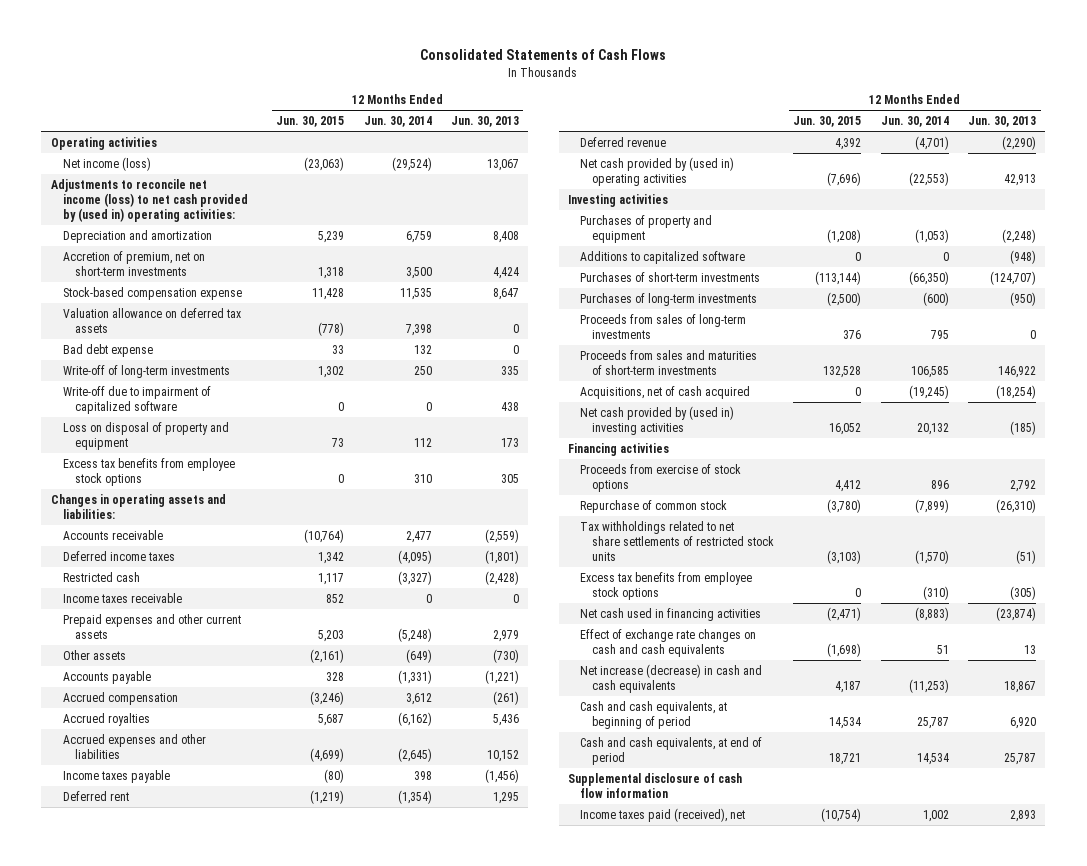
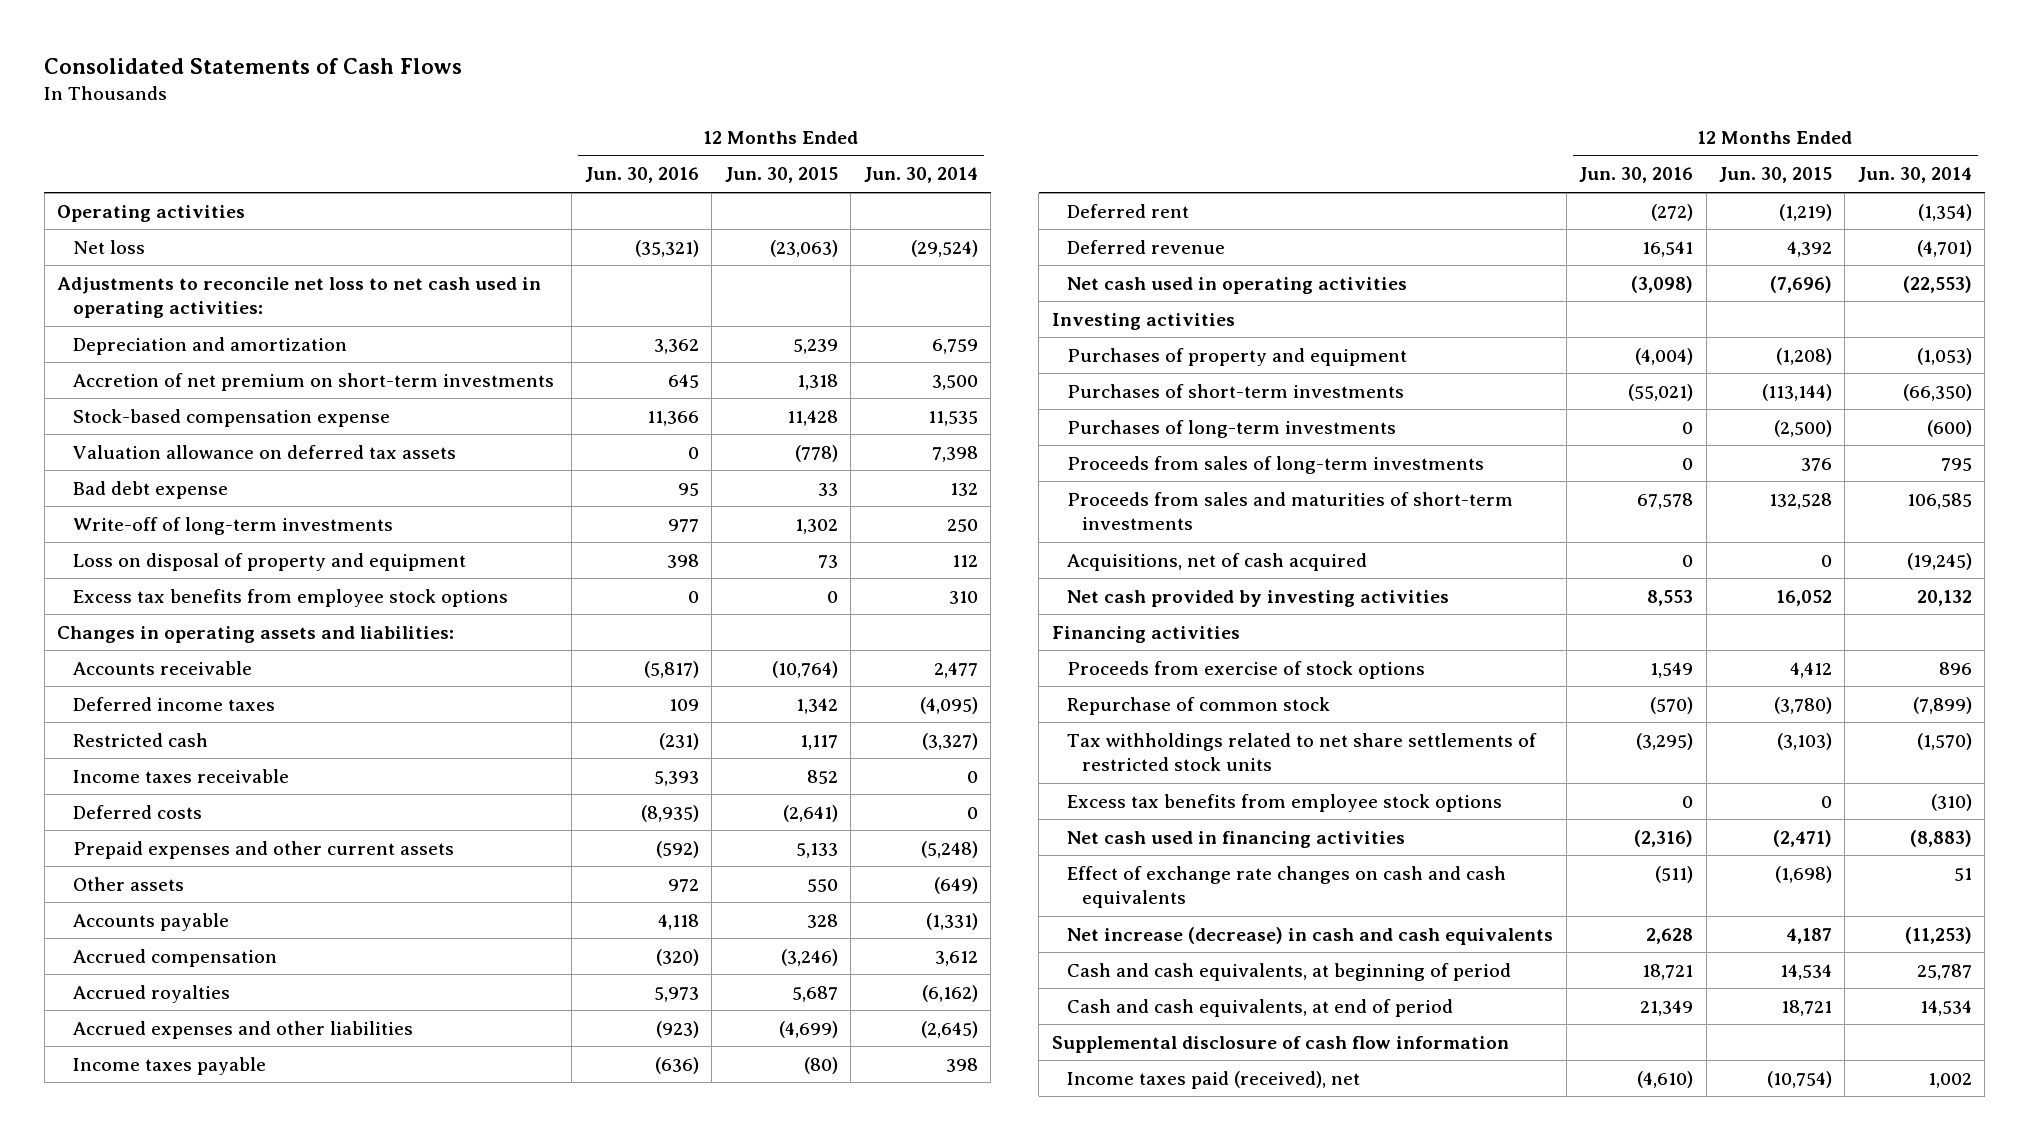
- | 12 Months Ended Jun. 30, 2015 | 12 Months Ended Jun. 30, 2014 | 12 Months Ended Jun. 30, 2013
+ | 12 Months Ended Jun. 30, 2016 | 12 Months Ended Jun. 30, 2015 | 12 Months Ended Jun. 30, 2014
- Net income (loss) | (23,063) | (29,524) | 13,067
- Adjustments to reconcile net income (loss) to net cash provided by (used in) operating activities:
+ Net loss | (35,321) | (23,063) | (29,524)
+ Adjustments to reconcile net loss to net cash used in operating activities:
- Accretion of premium, net on short-term investments | 1,318 | 3,500 | 4,424
+ Accretion of net premium on short-term investments | 645 | 1,318 | 3,500
- Write-off due to impairment of capitalized software | 0 | 0 | 438
- Prepaid expenses and other current assets | 5,203 | (5,248) | 2,979
- Other assets | (2,161) | (649) | (730)
+ Deferred costs | (8,935) | (2,641) | 0
+ Prepaid expenses and other current assets | (592) | 5,133 | (5,248)
+ Other assets | 972 | 550 | (649)
- Net cash provided by (used in) operating activities | (7,696) | (22,553) | 42,913
+ Net cash used in operating activities | (3,098) | (7,696) | (22,553)
- Additions to capitalized software | 0 | 0 | (948)
- Net cash provided by (used in) investing activities | 16,052 | 20,132 | (185)
+ Net cash provided by investing activities | 8,553 | 16,052 | 20,132

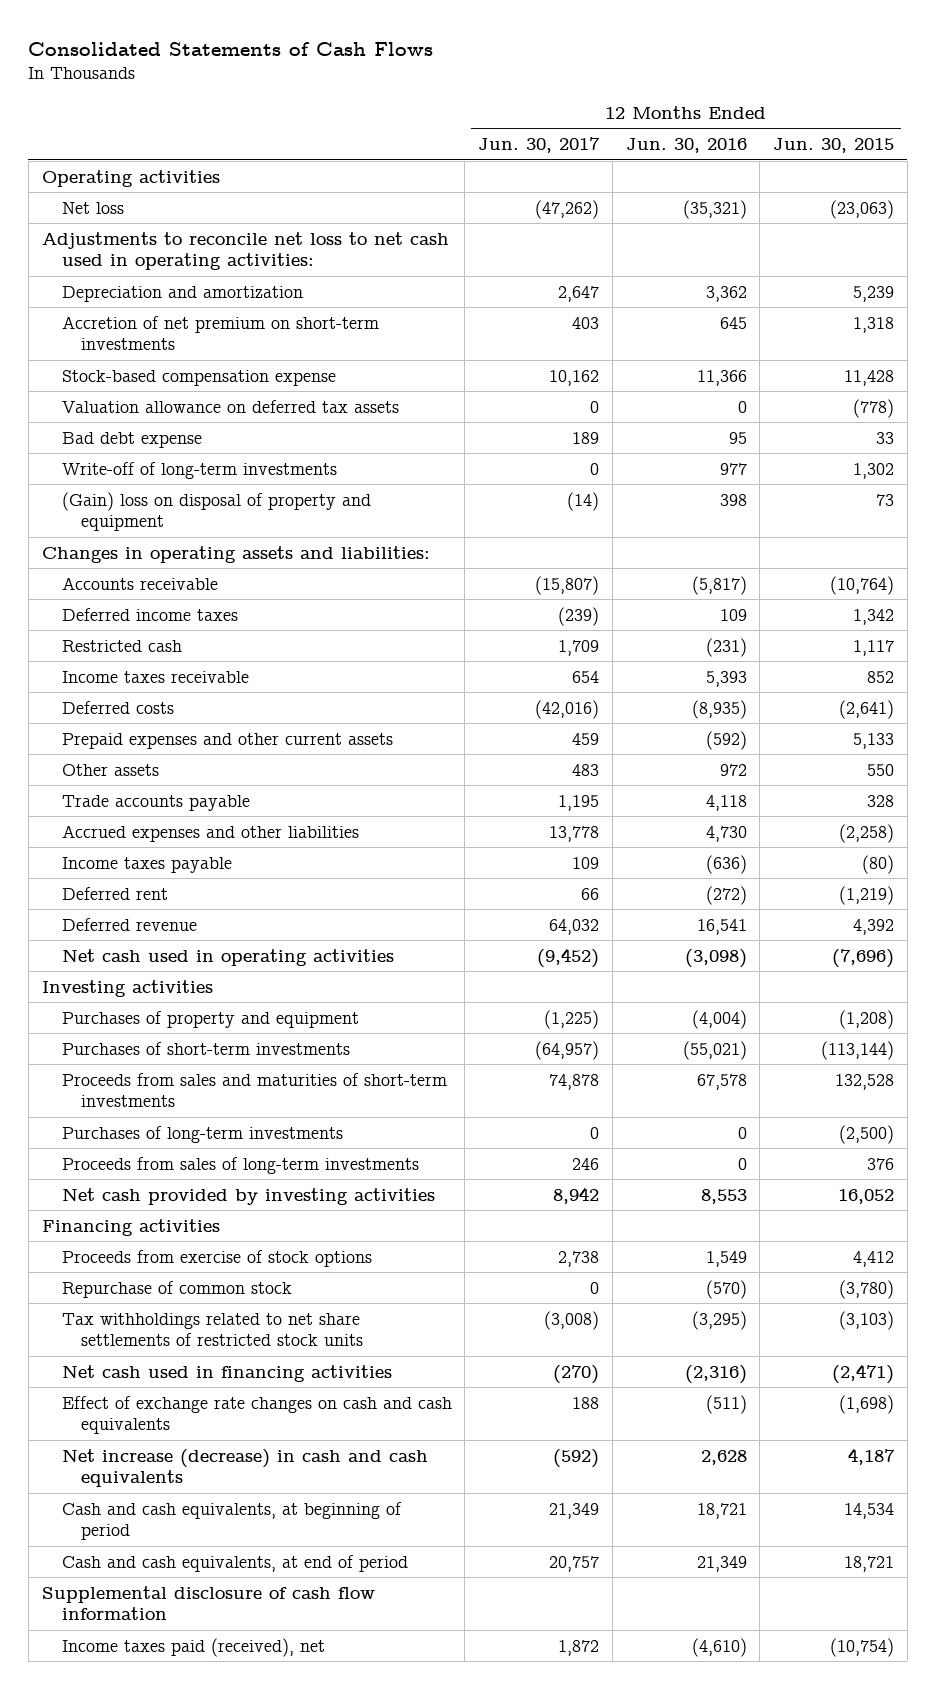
- | 12 Months Ended Jun. 30, 2016 | 12 Months Ended Jun. 30, 2015 | 12 Months Ended Jun. 30, 2014
+ | 12 Months Ended Jun. 30, 2017 | 12 Months Ended Jun. 30, 2016 | 12 Months Ended Jun. 30, 2015
- Loss on disposal of property and equipment | 398 | 73 | 112
- Excess tax benefits from employee stock options | 0 | 0 | 310
+ (Gain) loss on disposal of property and equipment | (14) | 398 | 73
- Accounts payable | 4,118 | 328 | (1,331)
- Accrued compensation | (320) | (3,246) | 3,612
- Accrued royalties | 5,973 | 5,687 | (6,162)
- Accrued expenses and other liabilities | (923) | (4,699) | (2,645)
+ Trade accounts payable | 1,195 | 4,118 | 328
+ Accrued expenses and other liabilities | 13,778 | 4,730 | (2,258)
moved up: Proceeds from sales and maturities of short-term investments | 74,878 | 67,578 | 132,528
- Acquisitions, net of cash acquired | 0 | 0 | (19,245)
- Excess tax benefits from employee stock options | 0 | 0 | (310)

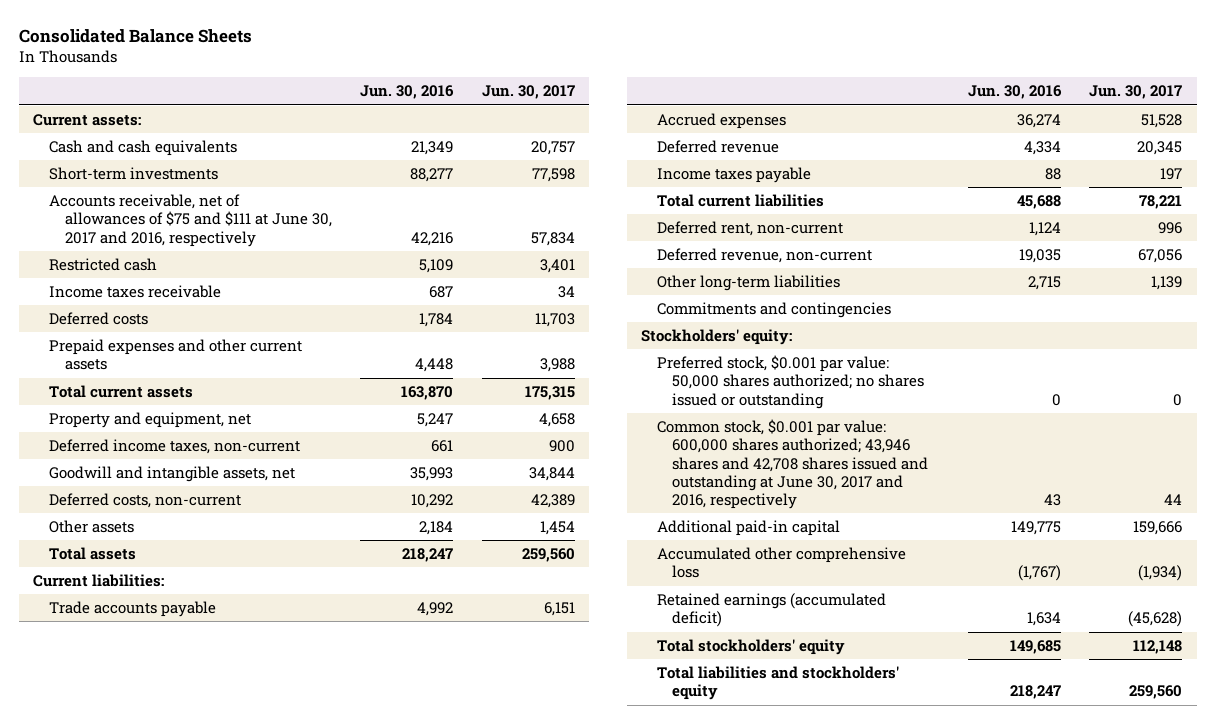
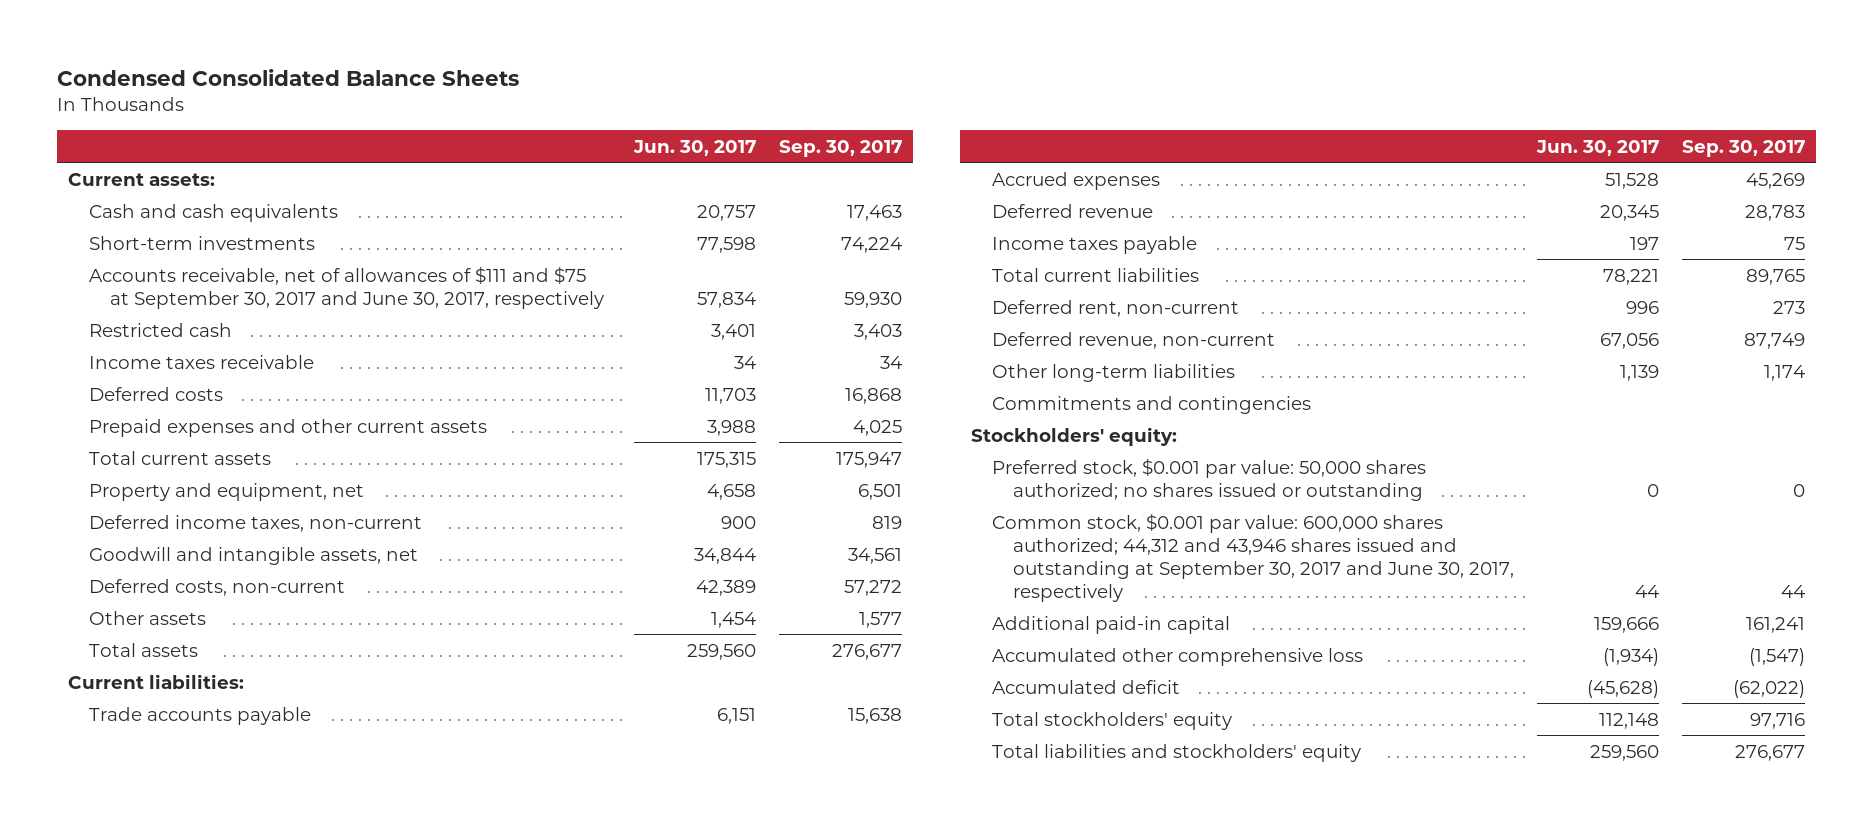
- Consolidated Balance Sheets
+ Condensed Consolidated Balance Sheets
- | Jun. 30, 2016 | Jun. 30, 2017
+ | Jun. 30, 2017 | Sep. 30, 2017
- Accounts receivable, net of allowances of $75 and $111 at June 30, 2017 and 2016, respectively | 42,216 | 57,834
+ Accounts receivable, net of allowances of $111 and $75 at September 30, 2017 and June 30, 2017, respectively | 57,834 | 59,930
- Common stock, $0.001 par value: 600,000 shares authorized; 43,946 shares and 42,708 shares issued and outstanding at June 30, 2017 and 2016, respectively | 43 | 44
+ Common stock, $0.001 par value: 600,000 shares authorized; 44,312 and 43,946 shares issued and outstanding at September 30, 2017 and June 30, 2017, respectively | 44 | 44
- Retained earnings (accumulated deficit) | 1,634 | (45,628)
+ Accumulated deficit | (45,628) | (62,022)

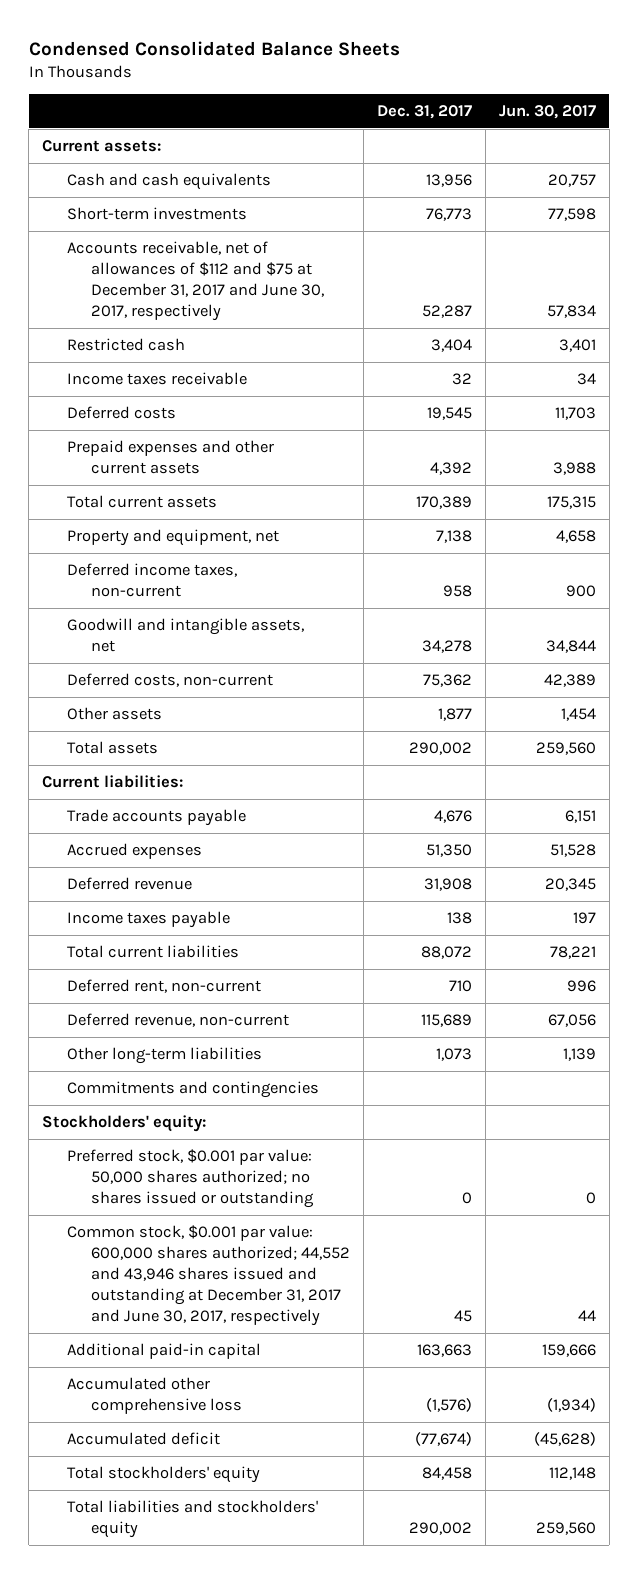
- | Jun. 30, 2017 | Sep. 30, 2017
+ | Dec. 31, 2017 | Jun. 30, 2017
- Accounts receivable, net of allowances of $111 and $75 at September 30, 2017 and June 30, 2017, respectively | 57,834 | 59,930
+ Accounts receivable, net of allowances of $112 and $75 at December 31, 2017 and June 30, 2017, respectively | 52,287 | 57,834
- Common stock, $0.001 par value: 600,000 shares authorized; 44,312 and 43,946 shares issued and outstanding at September 30, 2017 and June 30, 2017, respectively | 44 | 44
+ Common stock, $0.001 par value: 600,000 shares authorized; 44,552 and 43,946 shares issued and outstanding at December 31, 2017 and June 30, 2017, respectively | 45 | 44

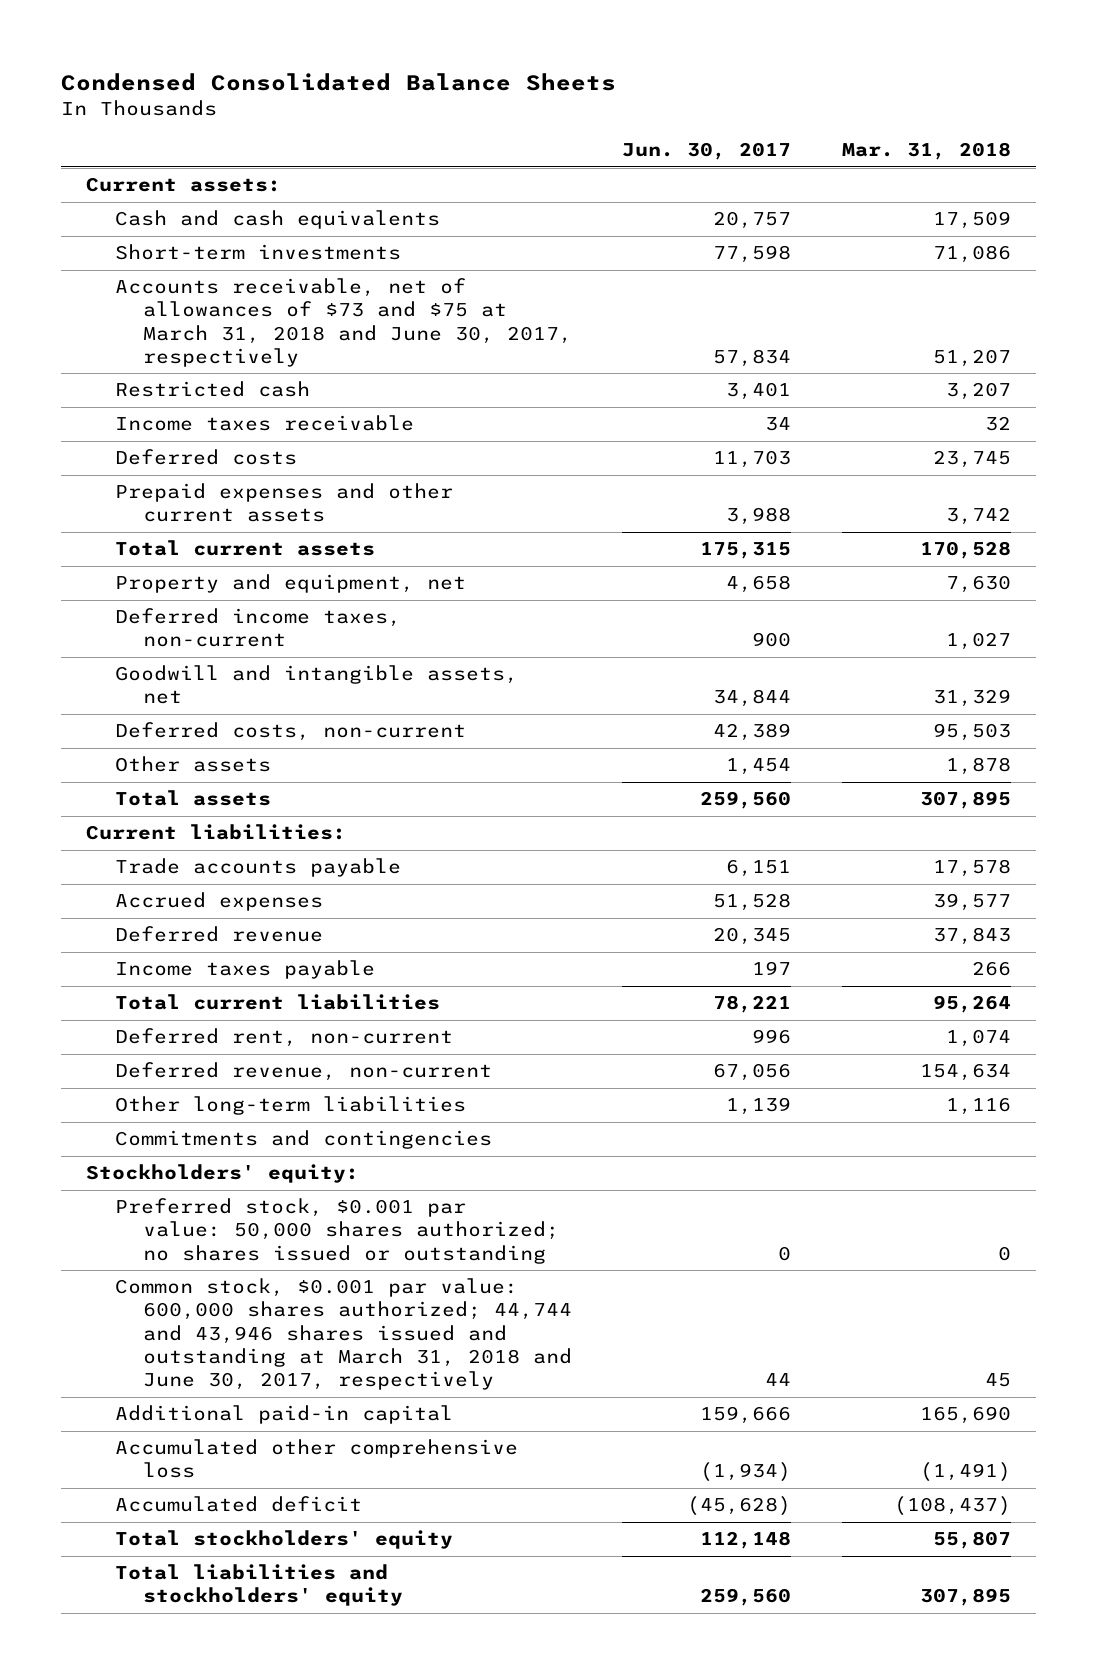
- | Dec. 31, 2017 | Jun. 30, 2017
+ | Jun. 30, 2017 | Mar. 31, 2018
- Accounts receivable, net of allowances of $112 and $75 at December 31, 2017 and June 30, 2017, respectively | 52,287 | 57,834
+ Accounts receivable, net of allowances of $73 and $75 at March 31, 2018 and June 30, 2017, respectively | 57,834 | 51,207
- Common stock, $0.001 par value: 600,000 shares authorized; 44,552 and 43,946 shares issued and outstanding at December 31, 2017 and June 30, 2017, respectively | 45 | 44
+ Common stock, $0.001 par value: 600,000 shares authorized; 44,744 and 43,946 shares issued and outstanding at March 31, 2018 and June 30, 2017, respectively | 44 | 45

